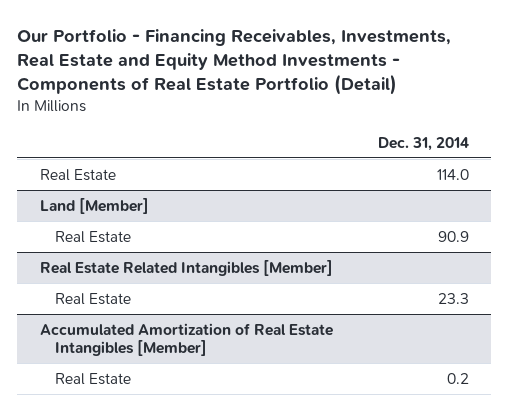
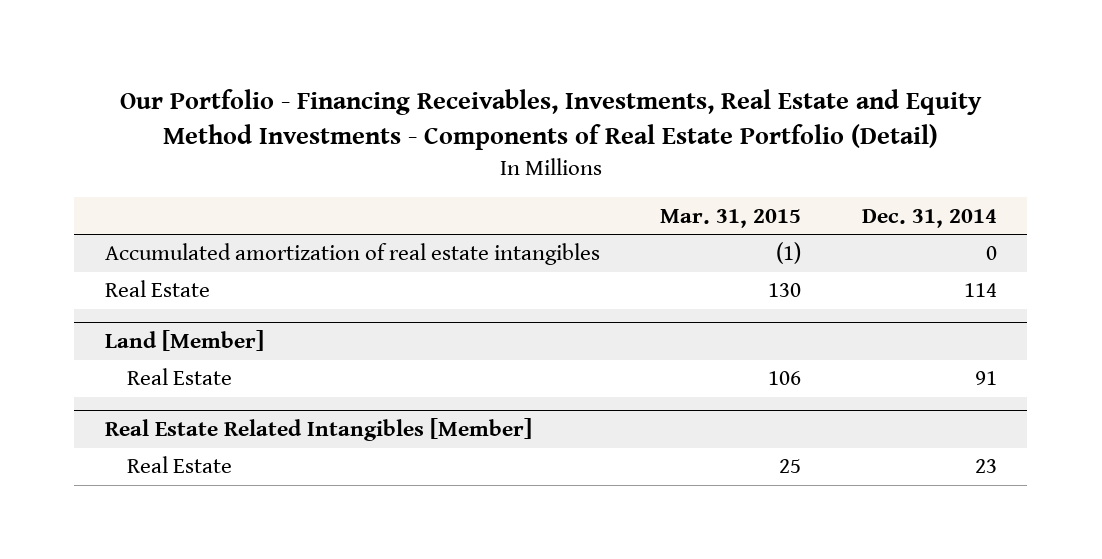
- | Dec. 31, 2014
+ | Mar. 31, 2015 | Dec. 31, 2014
- Real Estate | 114.0
+ Accumulated amortization of real estate intangibles | (1) | 0
+ Real Estate | 130 | 114
@ Land [Member]
- Real Estate | 90.9
+ Real Estate | 106 | 91
@ Real Estate Related Intangibles [Member]
- Real Estate | 23.3
- Accumulated Amortization of Real Estate Intangibles [Member]
- Real Estate | 0.2
@ Real Estate Related Intangibles [Member]
+ Real Estate | 25 | 23

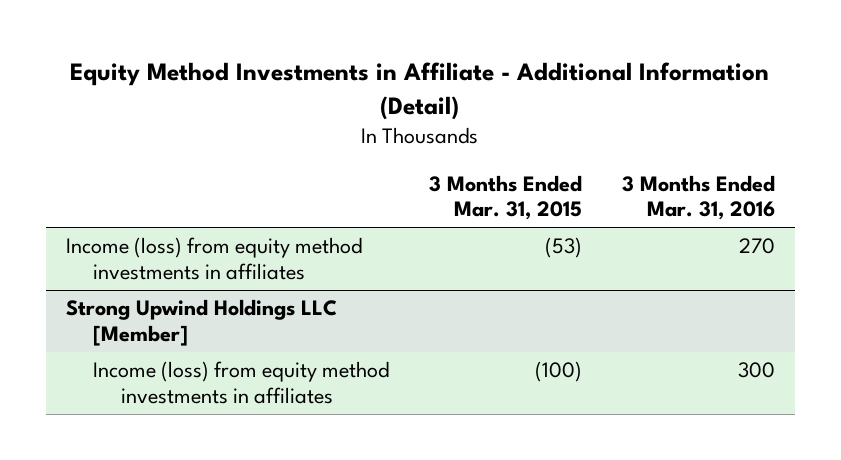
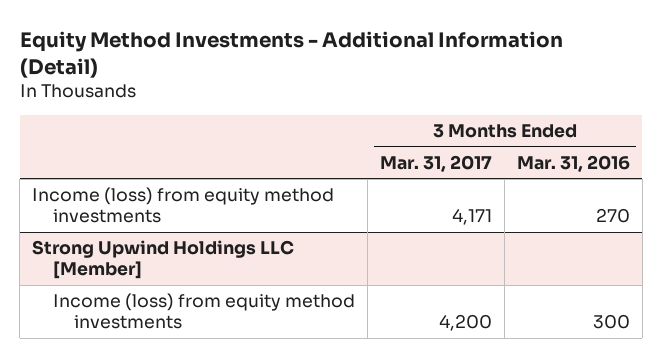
- Equity Method Investments in Affiliate - Additional Information (Detail)
+ Equity Method Investments - Additional Information (Detail)
- | 3 Months Ended Mar. 31, 2015 | 3 Months Ended Mar. 31, 2016
+ | 3 Months Ended Mar. 31, 2017 | 3 Months Ended Mar. 31, 2016
- Income (loss) from equity method investments in affiliates | (53) | 270
+ Income (loss) from equity method investments | 4,171 | 270
@ Strong Upwind Holdings LLC [Member]
- Income (loss) from equity method investments in affiliates | (100) | 300
+ Income (loss) from equity method investments | 4,200 | 300

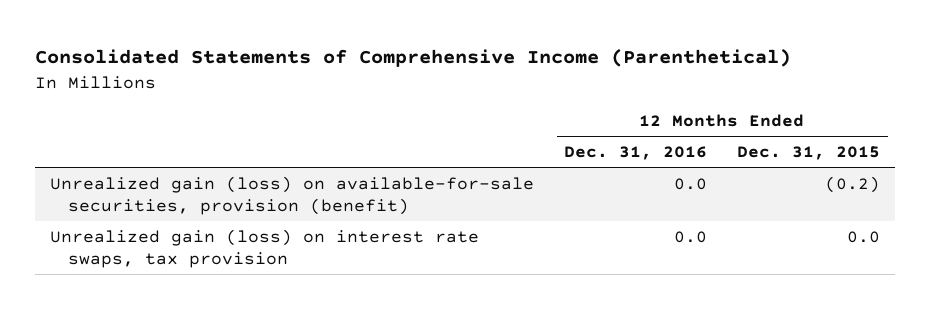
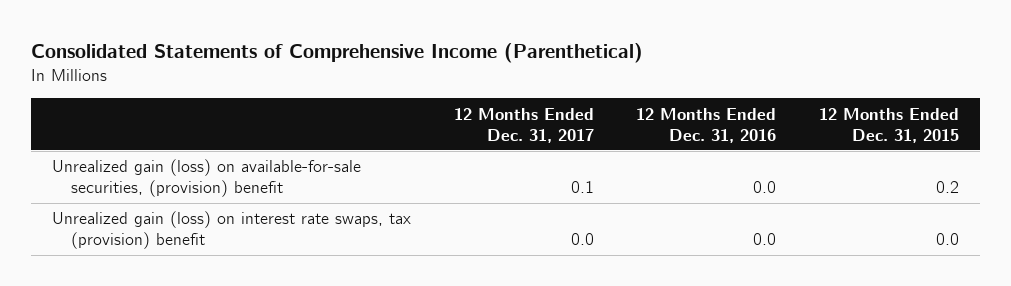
- | 12 Months Ended Dec. 31, 2016 | 12 Months Ended Dec. 31, 2015
+ | 12 Months Ended Dec. 31, 2017 | 12 Months Ended Dec. 31, 2016 | 12 Months Ended Dec. 31, 2015
- Unrealized gain (loss) on available-for-sale securities, provision (benefit) | 0.0 | (0.2)
- Unrealized gain (loss) on interest rate swaps, tax provision | 0.0 | 0.0
+ Unrealized gain (loss) on available-for-sale securities, (provision) benefit | 0.1 | 0.0 | 0.2
+ Unrealized gain (loss) on interest rate swaps, tax (provision) benefit | 0.0 | 0.0 | 0.0

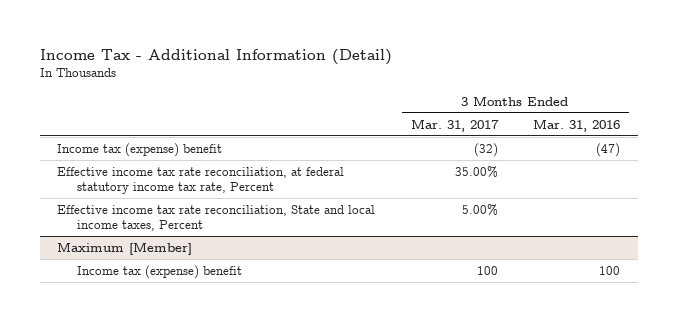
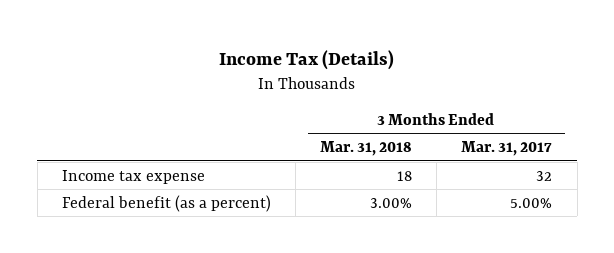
- Income Tax - Additional Information (Detail)
+ Income Tax (Details)
- | 3 Months Ended Mar. 31, 2017 | 3 Months Ended Mar. 31, 2016
+ | 3 Months Ended Mar. 31, 2018 | 3 Months Ended Mar. 31, 2017
- Income tax (expense) benefit | (32) | (47)
- Effective income tax rate reconciliation, at federal statutory income tax rate, Percent | 35.00% |
- Effective income tax rate reconciliation, State and local income taxes, Percent | 5.00% |
- Maximum [Member]
- Income tax (expense) benefit | 100 | 100
+ Income tax expense | 18 | 32
+ Federal benefit (as a percent) | 3.00% | 5.00%

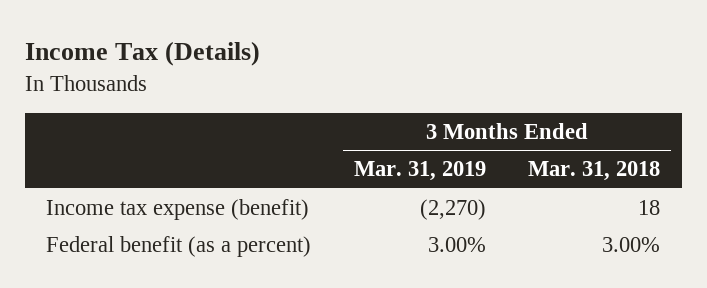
- | 3 Months Ended Mar. 31, 2018 | 3 Months Ended Mar. 31, 2017
+ | 3 Months Ended Mar. 31, 2019 | 3 Months Ended Mar. 31, 2018
- Income tax expense | 18 | 32
+ Income tax expense (benefit) | (2,270) | 18

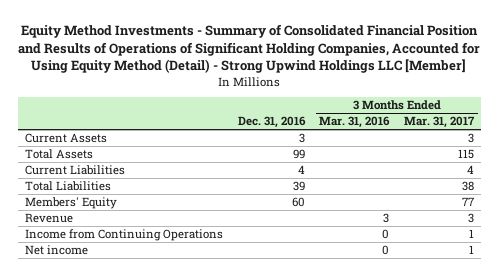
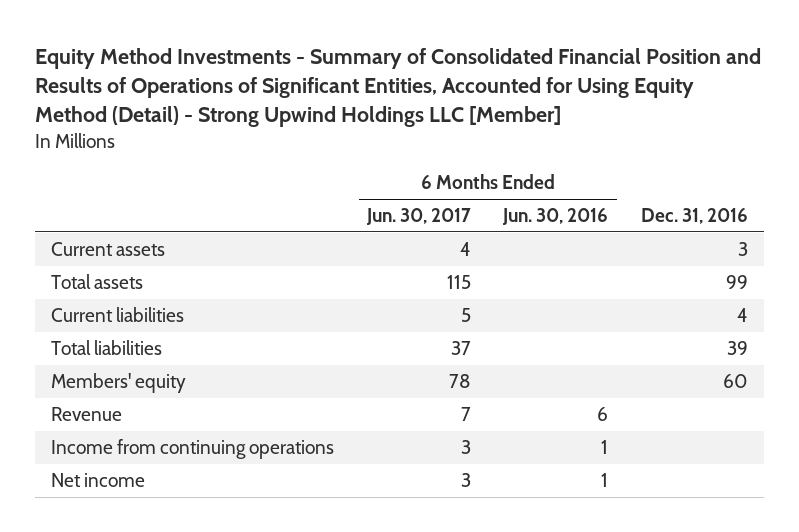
- Equity Method Investments - Summary of Consolidated Financial Position and Results of Operations of Significant Holding Companies, Accounted for Using Equity Method (Detail) - Strong Upwind Holdings LLC [Member]
+ Equity Method Investments - Summary of Consolidated Financial Position and Results of Operations of Significant Entities, Accounted for Using Equity Method (Detail) - Strong Upwind Holdings LLC [Member]
- | Dec. 31, 2016 | 3 Months Ended Mar. 31, 2016 | 3 Months Ended Mar. 31, 2017
+ | 6 Months Ended Jun. 30, 2017 | 6 Months Ended Jun. 30, 2016 | Dec. 31, 2016
- Current Assets | 3 | | 3
- Total Assets | 99 | | 115
- Current Liabilities | 4 | | 4
- Total Liabilities | 39 | | 38
- Members' Equity | 60 | | 77
+ Current assets | 4 | | 3
+ Total assets | 115 | | 99
+ Current liabilities | 5 | | 4
+ Total liabilities | 37 | | 39
+ Members' equity | 78 | | 60
- Income from Continuing Operations | | 0 | 1
+ Income from continuing operations | 3 | 1 |

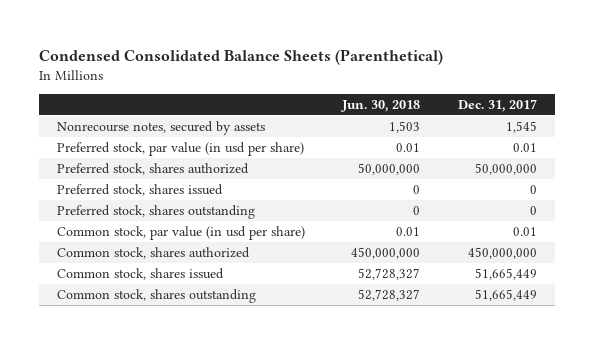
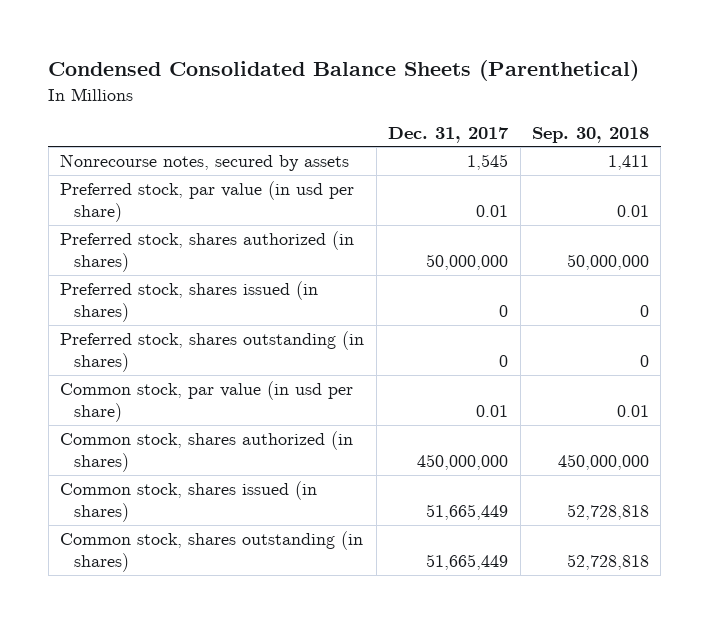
- | Jun. 30, 2018 | Dec. 31, 2017
+ | Dec. 31, 2017 | Sep. 30, 2018
- Preferred stock, shares authorized | 50,000,000 | 50,000,000
- Preferred stock, shares issued | 0 | 0
- Preferred stock, shares outstanding | 0 | 0
+ Preferred stock, shares authorized (in shares) | 50,000,000 | 50,000,000
+ Preferred stock, shares issued (in shares) | 0 | 0
+ Preferred stock, shares outstanding (in shares) | 0 | 0
- Common stock, shares authorized | 450,000,000 | 450,000,000
- Common stock, shares issued | 52,728,327 | 51,665,449
- Common stock, shares outstanding | 52,728,327 | 51,665,449
+ Common stock, shares authorized (in shares) | 450,000,000 | 450,000,000
+ Common stock, shares issued (in shares) | 51,665,449 | 52,728,818
+ Common stock, shares outstanding (in shares) | 51,665,449 | 52,728,818

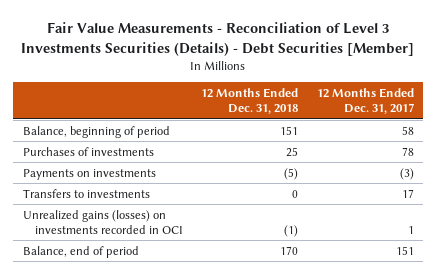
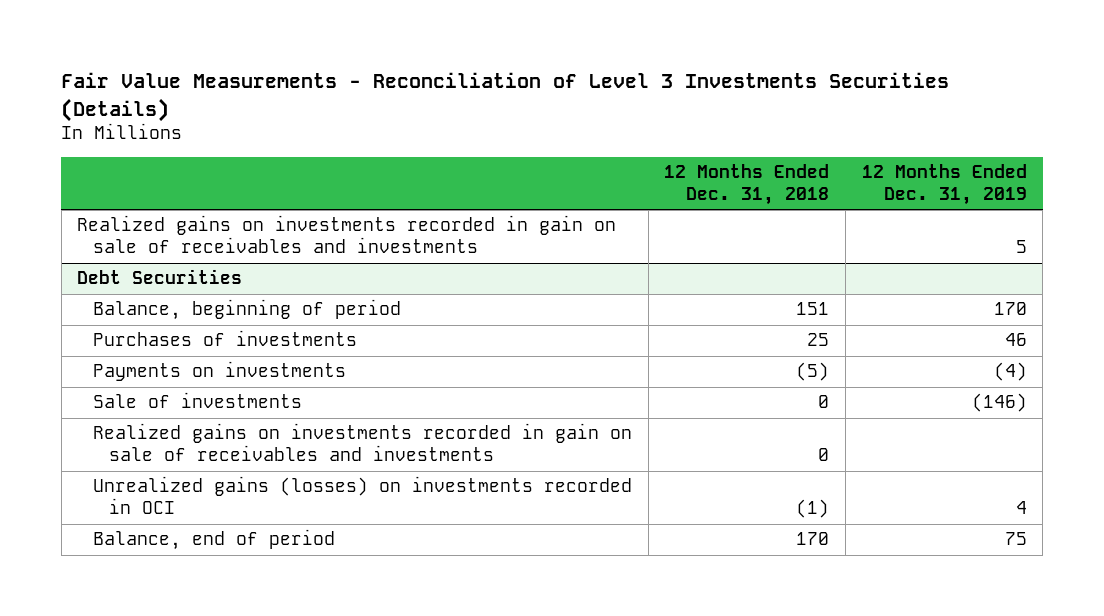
- Fair Value Measurements - Reconciliation of Level 3 Investments Securities (Details) - Debt Securities [Member]
+ Fair Value Measurements - Reconciliation of Level 3 Investments Securities (Details)
- | 12 Months Ended Dec. 31, 2018 | 12 Months Ended Dec. 31, 2017
+ | 12 Months Ended Dec. 31, 2018 | 12 Months Ended Dec. 31, 2019
+ Realized gains on investments recorded in gain on sale of receivables and investments | | 5
+ Debt Securities
- Transfers to investments | 0 | 17
+ Sale of investments | 0 | (146)
+ Realized gains on investments recorded in gain on sale of receivables and investments | 0 |

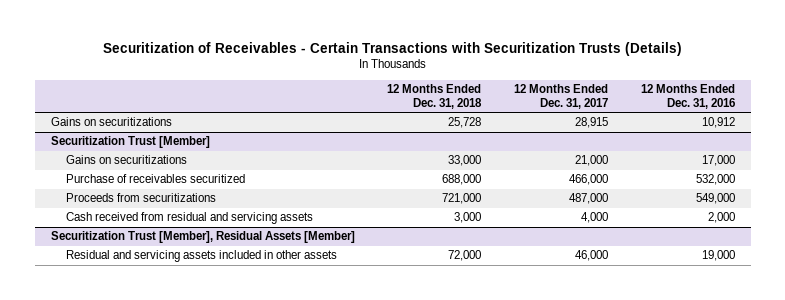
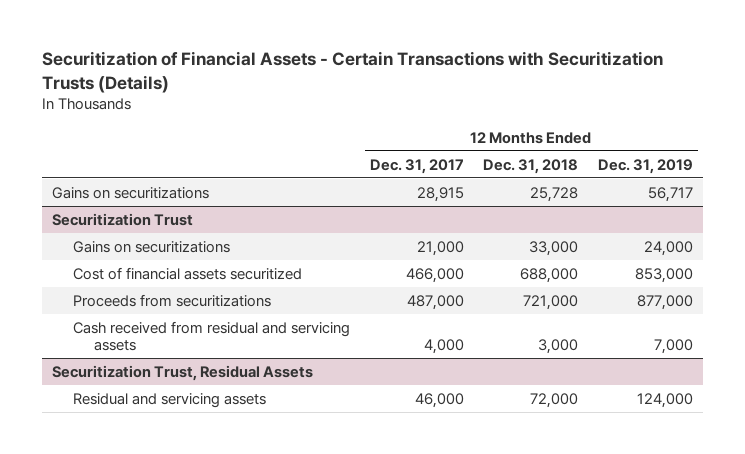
- Securitization of Receivables - Certain Transactions with Securitization Trusts (Details)
+ Securitization of Financial Assets - Certain Transactions with Securitization Trusts (Details)
- | 12 Months Ended Dec. 31, 2018 | 12 Months Ended Dec. 31, 2017 | 12 Months Ended Dec. 31, 2016
+ | 12 Months Ended Dec. 31, 2017 | 12 Months Ended Dec. 31, 2018 | 12 Months Ended Dec. 31, 2019
- Securitization Trust [Member]
+ Securitization Trust
- Purchase of receivables securitized | 688,000 | 466,000 | 532,000
+ Cost of financial assets securitized | 466,000 | 688,000 | 853,000
- Securitization Trust [Member], Residual Assets [Member]
- Residual and servicing assets included in other assets | 72,000 | 46,000 | 19,000
+ Securitization Trust, Residual Assets
+ Residual and servicing assets | 46,000 | 72,000 | 124,000

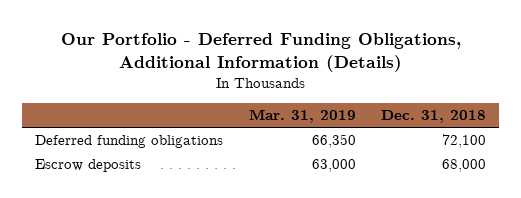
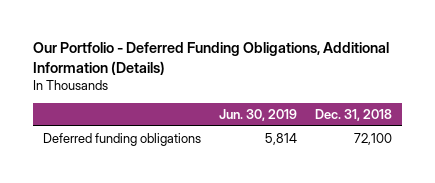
- | Mar. 31, 2019 | Dec. 31, 2018
+ | Jun. 30, 2019 | Dec. 31, 2018
- Escrow deposits | 63,000 | 68,000

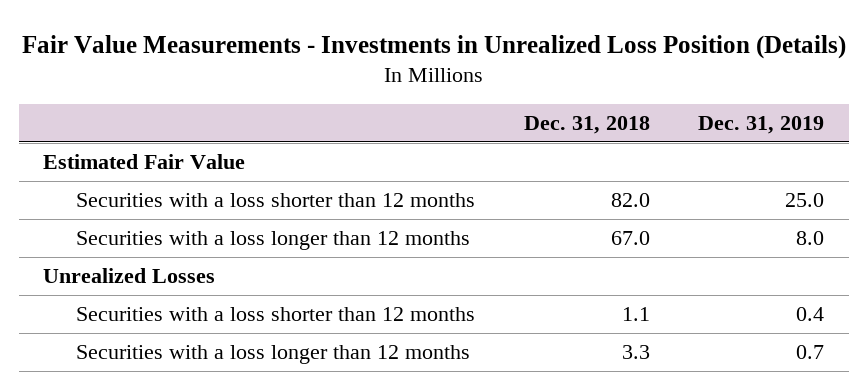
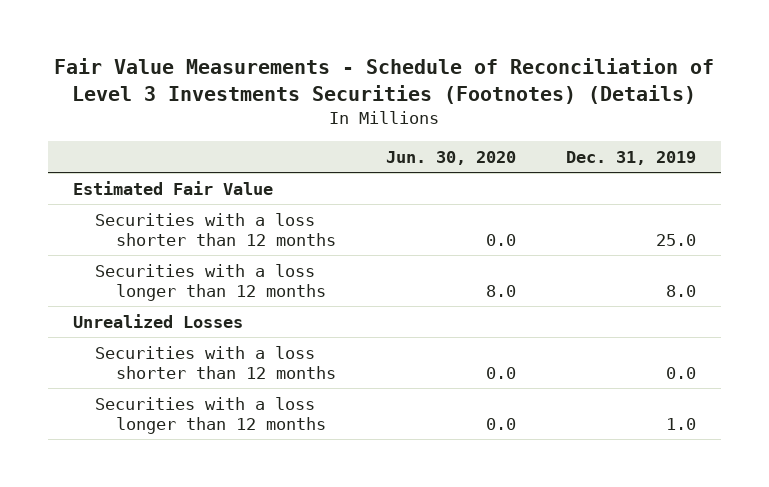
- Fair Value Measurements - Investments in Unrealized Loss Position (Details)
+ Fair Value Measurements - Schedule of Reconciliation of Level 3 Investments Securities (Footnotes) (Details)
- | Dec. 31, 2018 | Dec. 31, 2019
+ | Jun. 30, 2020 | Dec. 31, 2019
- Securities with a loss shorter than 12 months | 1.1 | 0.4
- Securities with a loss longer than 12 months | 3.3 | 0.7
+ Securities with a loss shorter than 12 months | 0.0 | 0.0
+ Securities with a loss longer than 12 months | 0.0 | 1.0

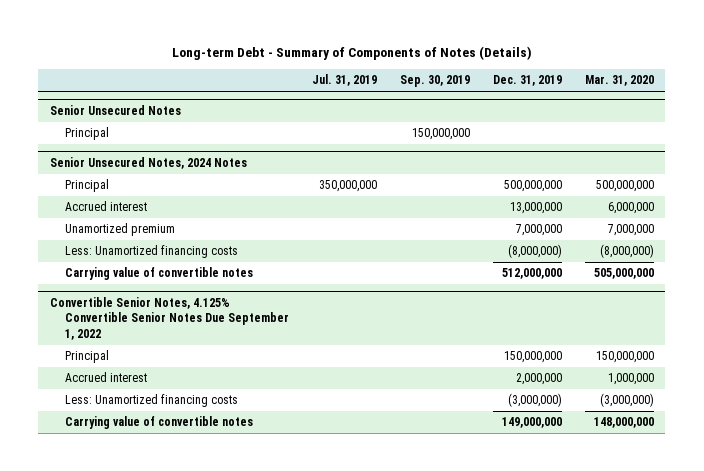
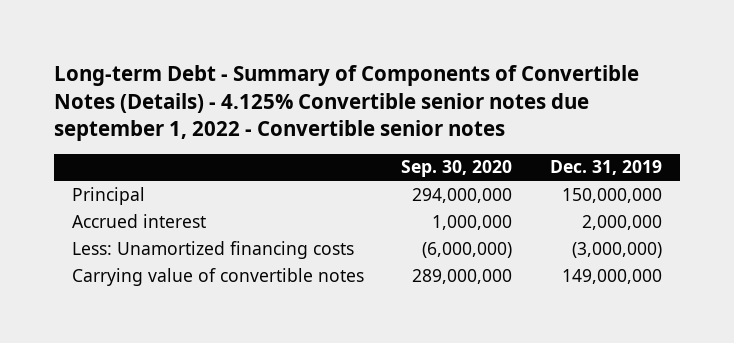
- Long-term Debt - Summary of Components of Notes (Details)
+ Long-term Debt - Summary of Components of Convertible Notes (Details) - 4.125% Convertible senior notes due september 1, 2022 - Convertible senior notes
- | Jul. 31, 2019 | Sep. 30, 2019 | Dec. 31, 2019 | Mar. 31, 2020
+ | Sep. 30, 2020 | Dec. 31, 2019
- Senior Unsecured Notes
- Principal | | 150,000,000 | |
- Senior Unsecured Notes, 2024 Notes
- Principal | 350,000,000 | | 500,000,000 | 500,000,000
- Accrued interest | | | 13,000,000 | 6,000,000
- Unamortized premium | | | 7,000,000 | 7,000,000
- Less: Unamortized financing costs | | | (8,000,000) | (8,000,000)
- Carrying value of convertible notes | | | 512,000,000 | 505,000,000
- Convertible Senior Notes, 4.125% Convertible Senior Notes Due September 1, 2022

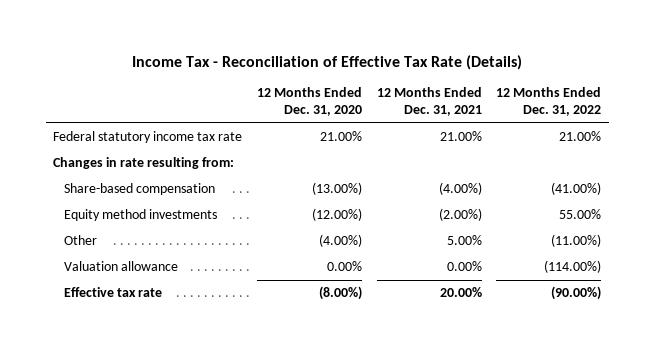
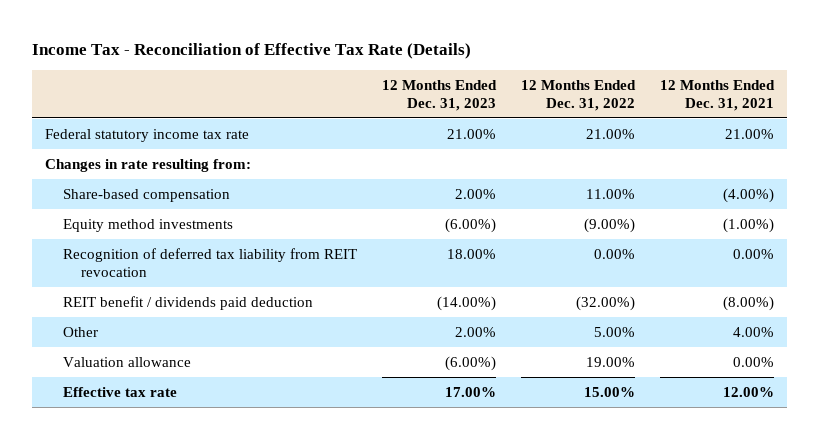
- | 12 Months Ended Dec. 31, 2020 | 12 Months Ended Dec. 31, 2021 | 12 Months Ended Dec. 31, 2022
+ | 12 Months Ended Dec. 31, 2023 | 12 Months Ended Dec. 31, 2022 | 12 Months Ended Dec. 31, 2021
- Share-based compensation | (13.00%) | (4.00%) | (41.00%)
- Equity method investments | (12.00%) | (2.00%) | 55.00%
- Other | (4.00%) | 5.00% | (11.00%)
- Valuation allowance | 0.00% | 0.00% | (114.00%)
- Effective tax rate | (8.00%) | 20.00% | (90.00%)
+ Share-based compensation | 2.00% | 11.00% | (4.00%)
+ Equity method investments | (6.00%) | (9.00%) | (1.00%)
+ Recognition of deferred tax liability from REIT revocation | 18.00% | 0.00% | 0.00%
+ REIT benefit / dividends paid deduction | (14.00%) | (32.00%) | (8.00%)
+ Other | 2.00% | 5.00% | 4.00%
+ Valuation allowance | (6.00%) | 19.00% | 0.00%
+ Effective tax rate | 17.00% | 15.00% | 12.00%

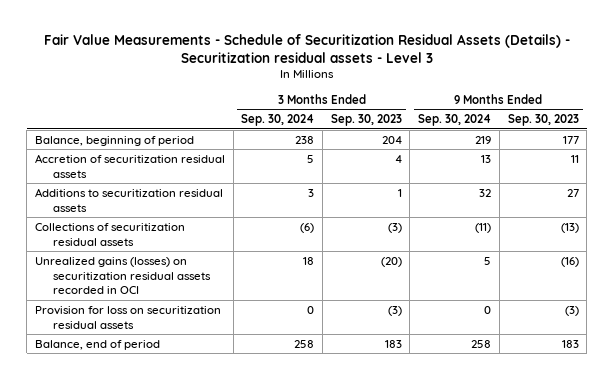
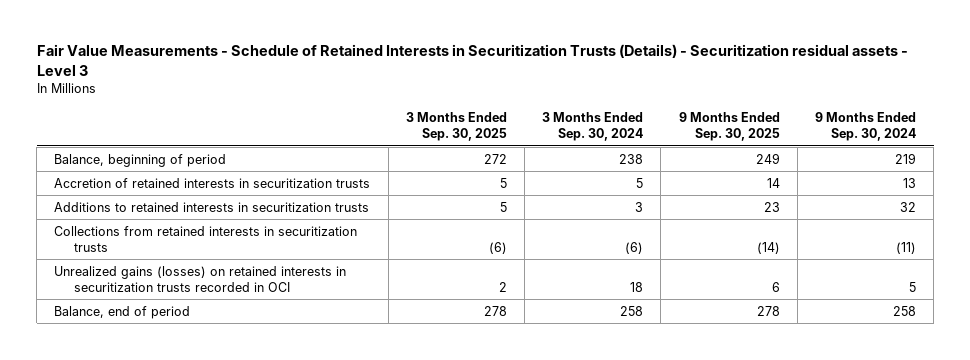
- Fair Value Measurements - Schedule of Securitization Residual Assets (Details) - Securitization residual assets - Level 3
+ Fair Value Measurements - Schedule of Retained Interests in Securitization Trusts (Details) - Securitization residual assets - Level 3
- | 3 Months Ended Sep. 30, 2024 | 3 Months Ended Sep. 30, 2023 | 9 Months Ended Sep. 30, 2024 | 9 Months Ended Sep. 30, 2023
+ | 3 Months Ended Sep. 30, 2025 | 3 Months Ended Sep. 30, 2024 | 9 Months Ended Sep. 30, 2025 | 9 Months Ended Sep. 30, 2024
- Accretion of securitization residual assets | 5 | 4 | 13 | 11
- Additions to securitization residual assets | 3 | 1 | 32 | 27
- Collections of securitization residual assets | (6) | (3) | (11) | (13)
- Unrealized gains (losses) on securitization residual assets recorded in OCI | 18 | (20) | 5 | (16)
- Provision for loss on securitization residual assets | 0 | (3) | 0 | (3)
+ Accretion of retained interests in securitization trusts | 5 | 5 | 14 | 13
+ Additions to retained interests in securitization trusts | 5 | 3 | 23 | 32
+ Collections from retained interests in securitization trusts | (6) | (6) | (14) | (11)
+ Unrealized gains (losses) on retained interests in securitization trusts recorded in OCI | 2 | 18 | 6 | 5

